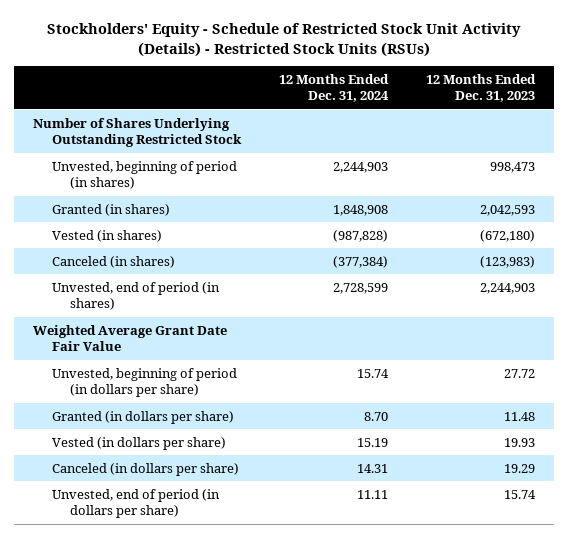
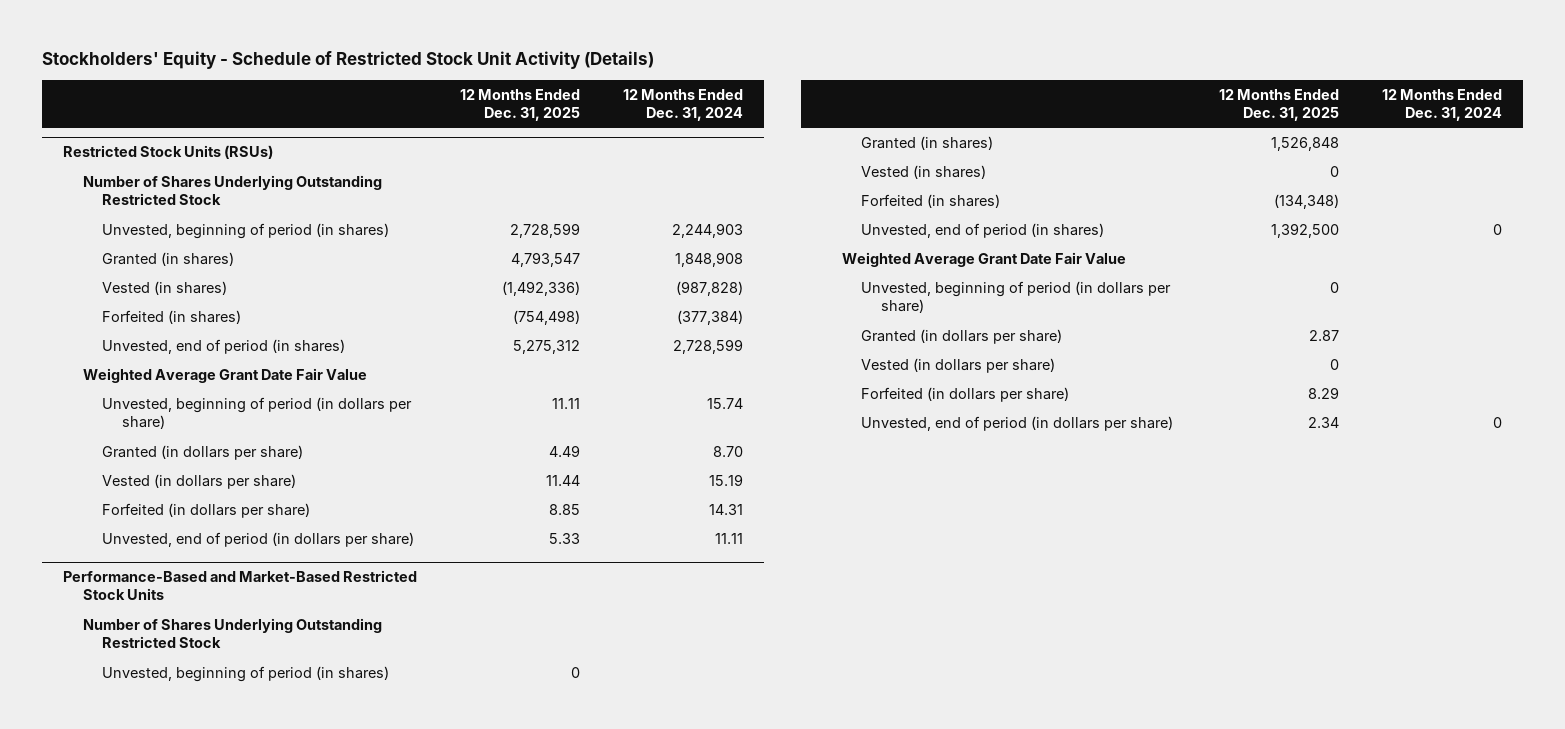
- Stockholders' Equity - Schedule of Restricted Stock Unit Activity (Details) - Restricted Stock Units (RSUs)
+ Stockholders' Equity - Schedule of Restricted Stock Unit Activity (Details)
- | 12 Months Ended Dec. 31, 2024 | 12 Months Ended Dec. 31, 2023
+ | 12 Months Ended Dec. 31, 2025 | 12 Months Ended Dec. 31, 2024
+ Restricted Stock Units (RSUs)
- Canceled (in shares) | (377,384) | (123,983)
+ Forfeited (in shares) | (754,498) | (377,384)
- Canceled (in dollars per share) | 14.31 | 19.29
+ Forfeited (in dollars per share) | 8.85 | 14.31
+ Performance-Based and Market-Based Restricted Stock Units
+ Number of Shares Underlying Outstanding Restricted Stock
+ Unvested, beginning of period (in shares) | 0 |
+ Granted (in shares) | 1,526,848 |
+ Vested (in shares) | 0 |
+ Forfeited (in shares) | (134,348) |
+ Unvested, end of period (in shares) | 1,392,500 | 0
+ Weighted Average Grant Date Fair Value
+ Unvested, beginning of period (in dollars per share) | 0 |
+ Granted (in dollars per share) | 2.87 |
+ Vested (in dollars per share) | 0 |
+ Forfeited (in dollars per share) | 8.29 |
+ Unvested, end of period (in dollars per share) | 2.34 | 0

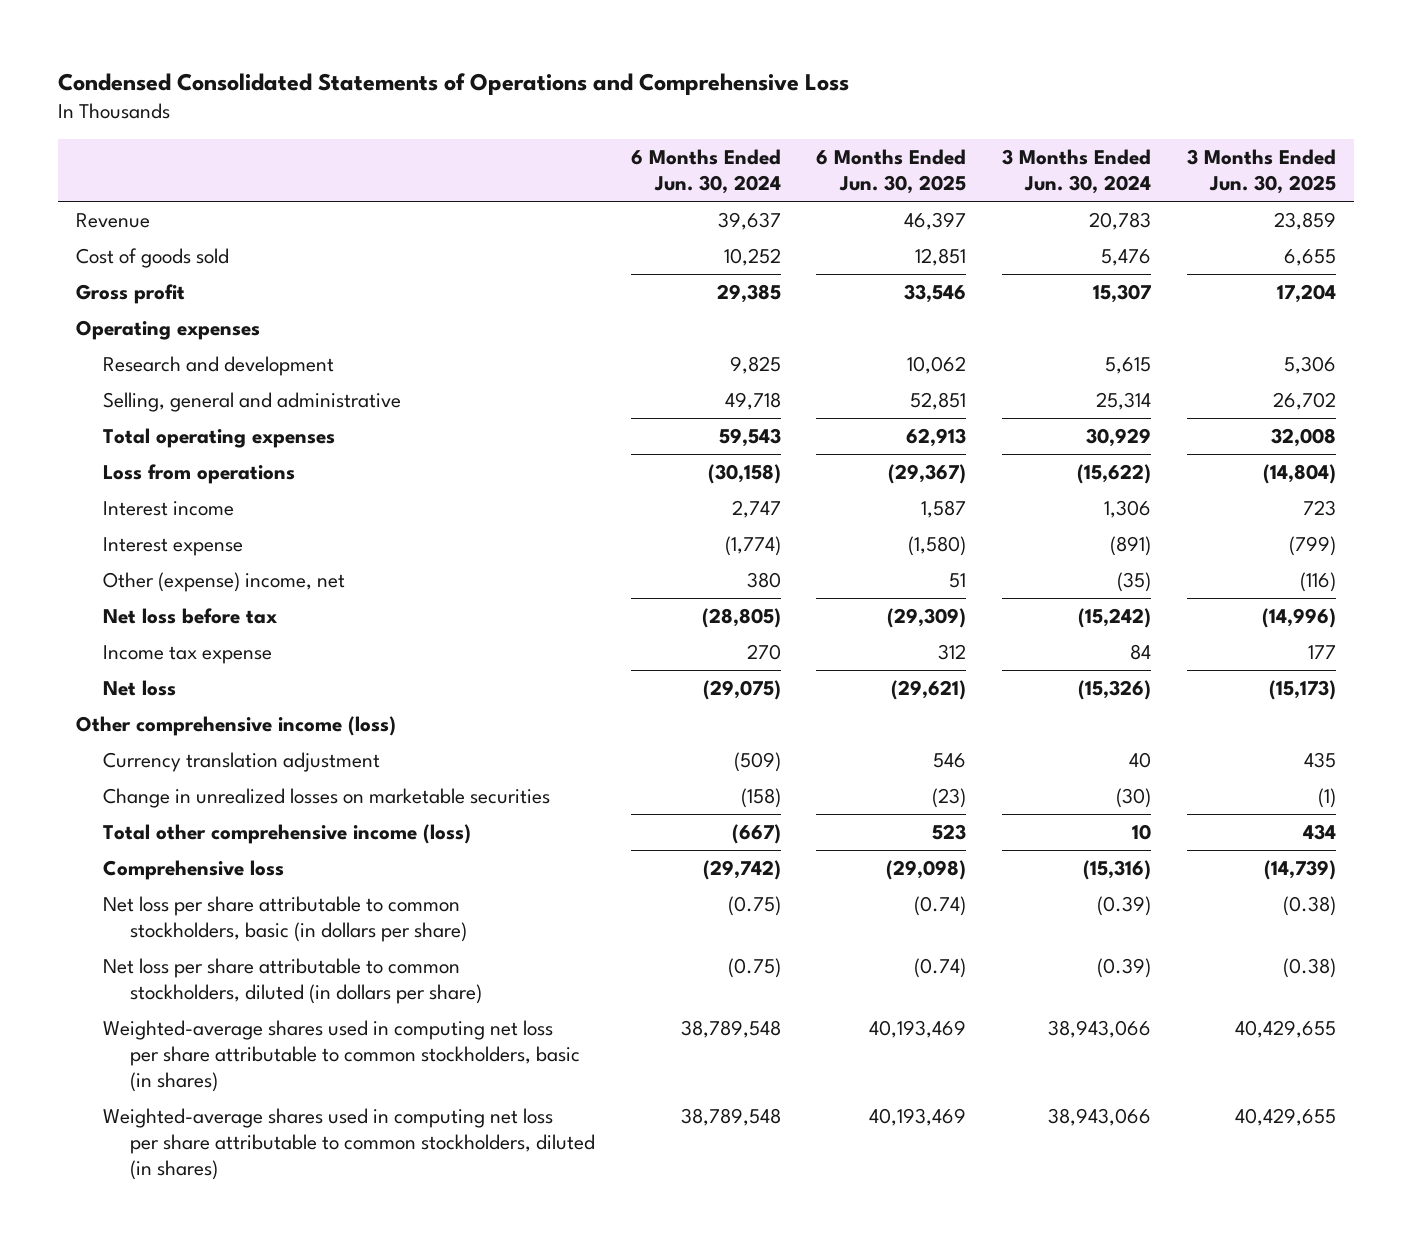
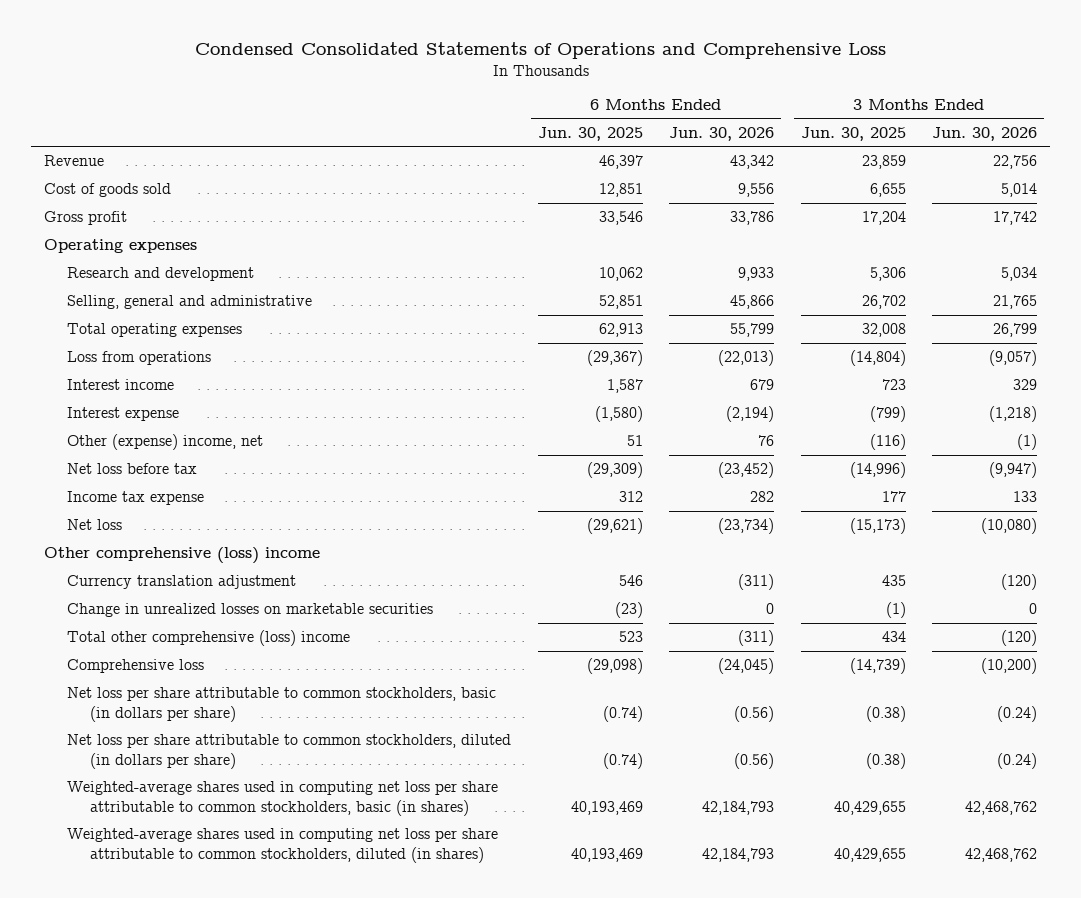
- | 6 Months Ended Jun. 30, 2024 | 6 Months Ended Jun. 30, 2025 | 3 Months Ended Jun. 30, 2024 | 3 Months Ended Jun. 30, 2025
+ | 6 Months Ended Jun. 30, 2025 | 6 Months Ended Jun. 30, 2026 | 3 Months Ended Jun. 30, 2025 | 3 Months Ended Jun. 30, 2026
- Other comprehensive income (loss)
+ Other comprehensive (loss) income
- Total other comprehensive income (loss) | (667) | 523 | 10 | 434
+ Total other comprehensive (loss) income | 523 | (311) | 434 | (120)

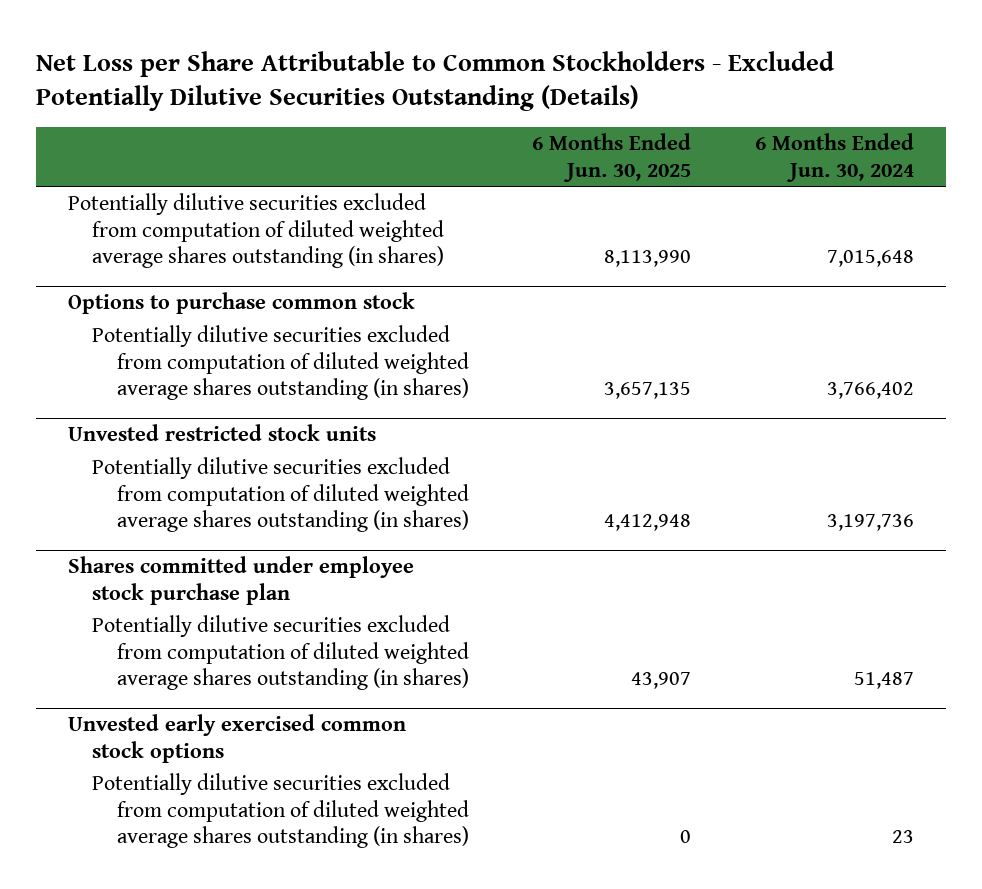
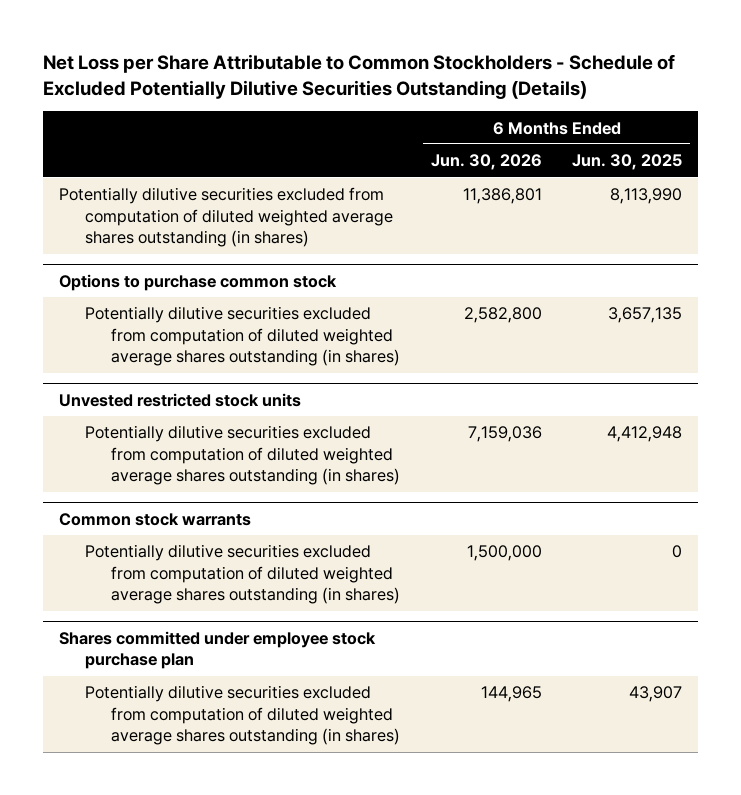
- Net Loss per Share Attributable to Common Stockholders - Excluded Potentially Dilutive Securities Outstanding (Details)
+ Net Loss per Share Attributable to Common Stockholders - Schedule of Excluded Potentially Dilutive Securities Outstanding (Details)
- | 6 Months Ended Jun. 30, 2025 | 6 Months Ended Jun. 30, 2024
+ | 6 Months Ended Jun. 30, 2026 | 6 Months Ended Jun. 30, 2025
+ Common stock warrants
+ Potentially dilutive securities excluded from computation of diluted weighted average shares outstanding (in shares) | 1,500,000 | 0
- Unvested early exercised common stock options
- Potentially dilutive securities excluded from computation of diluted weighted average shares outstanding (in shares) | 0 | 23

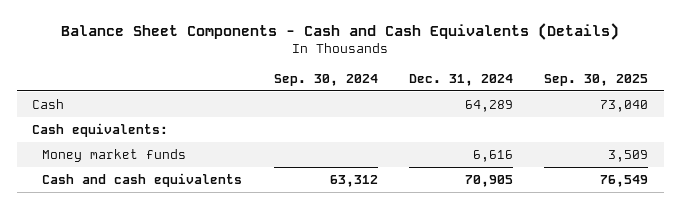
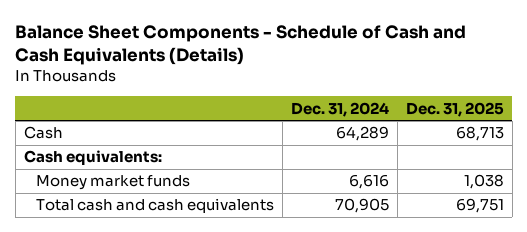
- Balance Sheet Components - Cash and Cash Equivalents (Details)
+ Balance Sheet Components - Schedule of Cash and Cash Equivalents (Details)
- | Sep. 30, 2024 | Dec. 31, 2024 | Sep. 30, 2025
+ | Dec. 31, 2024 | Dec. 31, 2025
- Cash and cash equivalents | 63,312 | 70,905 | 76,549
+ Total cash and cash equivalents | 70,905 | 69,751

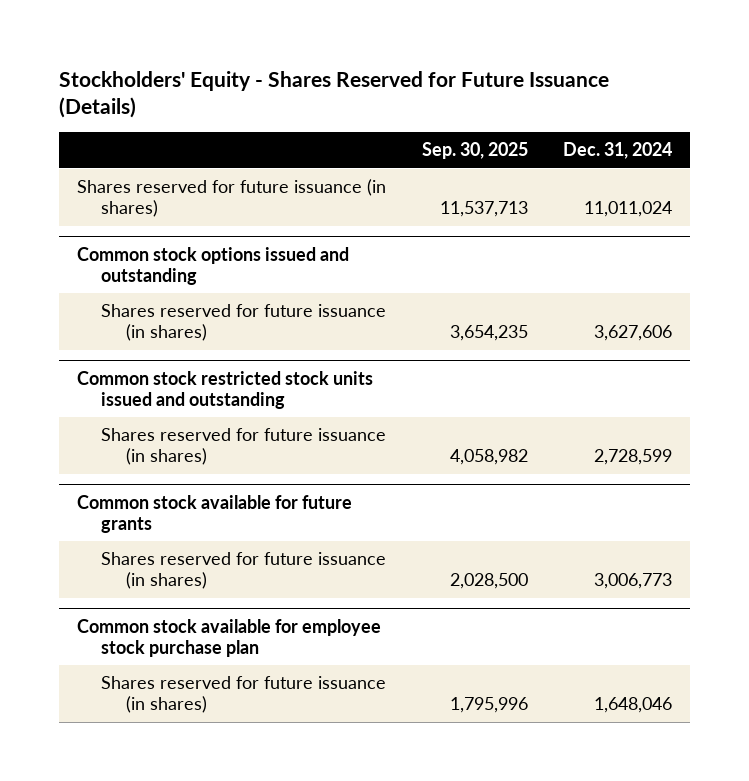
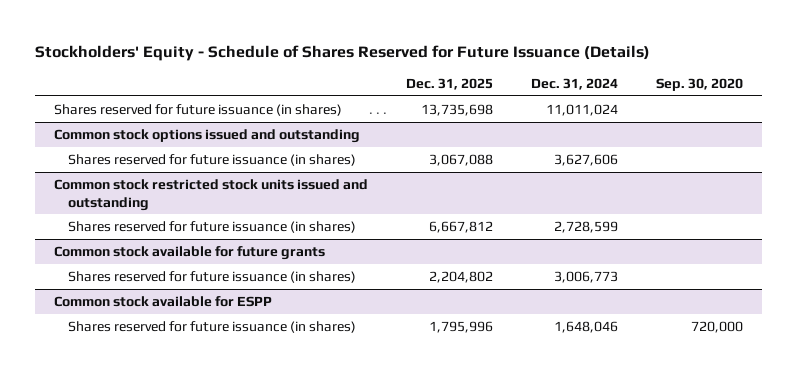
- Stockholders' Equity - Shares Reserved for Future Issuance (Details)
+ Stockholders' Equity - Schedule of Shares Reserved for Future Issuance (Details)
- | Sep. 30, 2025 | Dec. 31, 2024
+ | Dec. 31, 2025 | Dec. 31, 2024 | Sep. 30, 2020
- Common stock available for employee stock purchase plan
+ Common stock available for ESPP

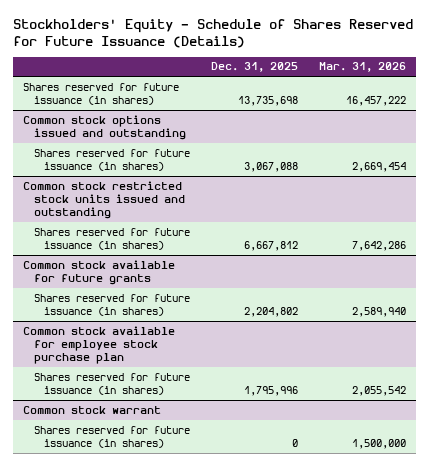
- | Dec. 31, 2025 | Dec. 31, 2024 | Sep. 30, 2020
+ | Dec. 31, 2025 | Mar. 31, 2026
- Common stock available for ESPP
+ Common stock available for employee stock purchase plan
+ Common stock warrant
+ Shares reserved for future issuance (in shares) | 0 | 1,500,000

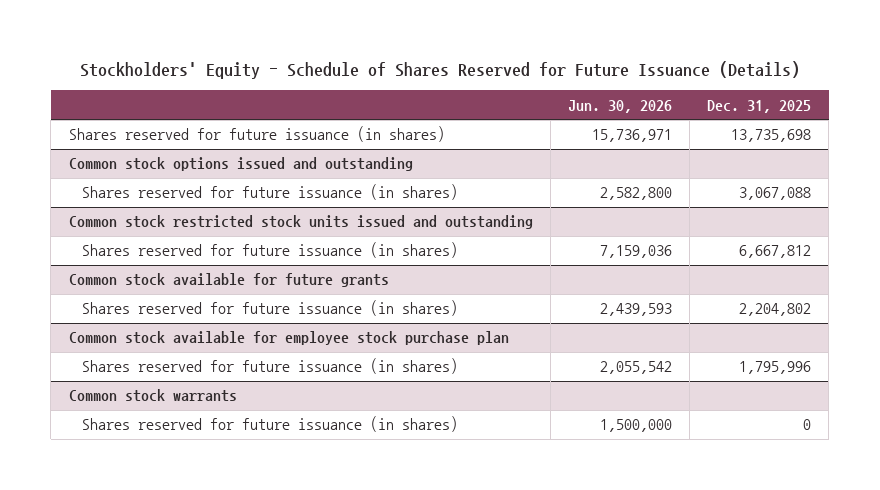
- | Dec. 31, 2025 | Mar. 31, 2026
+ | Jun. 30, 2026 | Dec. 31, 2025
- Common stock warrant
+ Common stock warrants

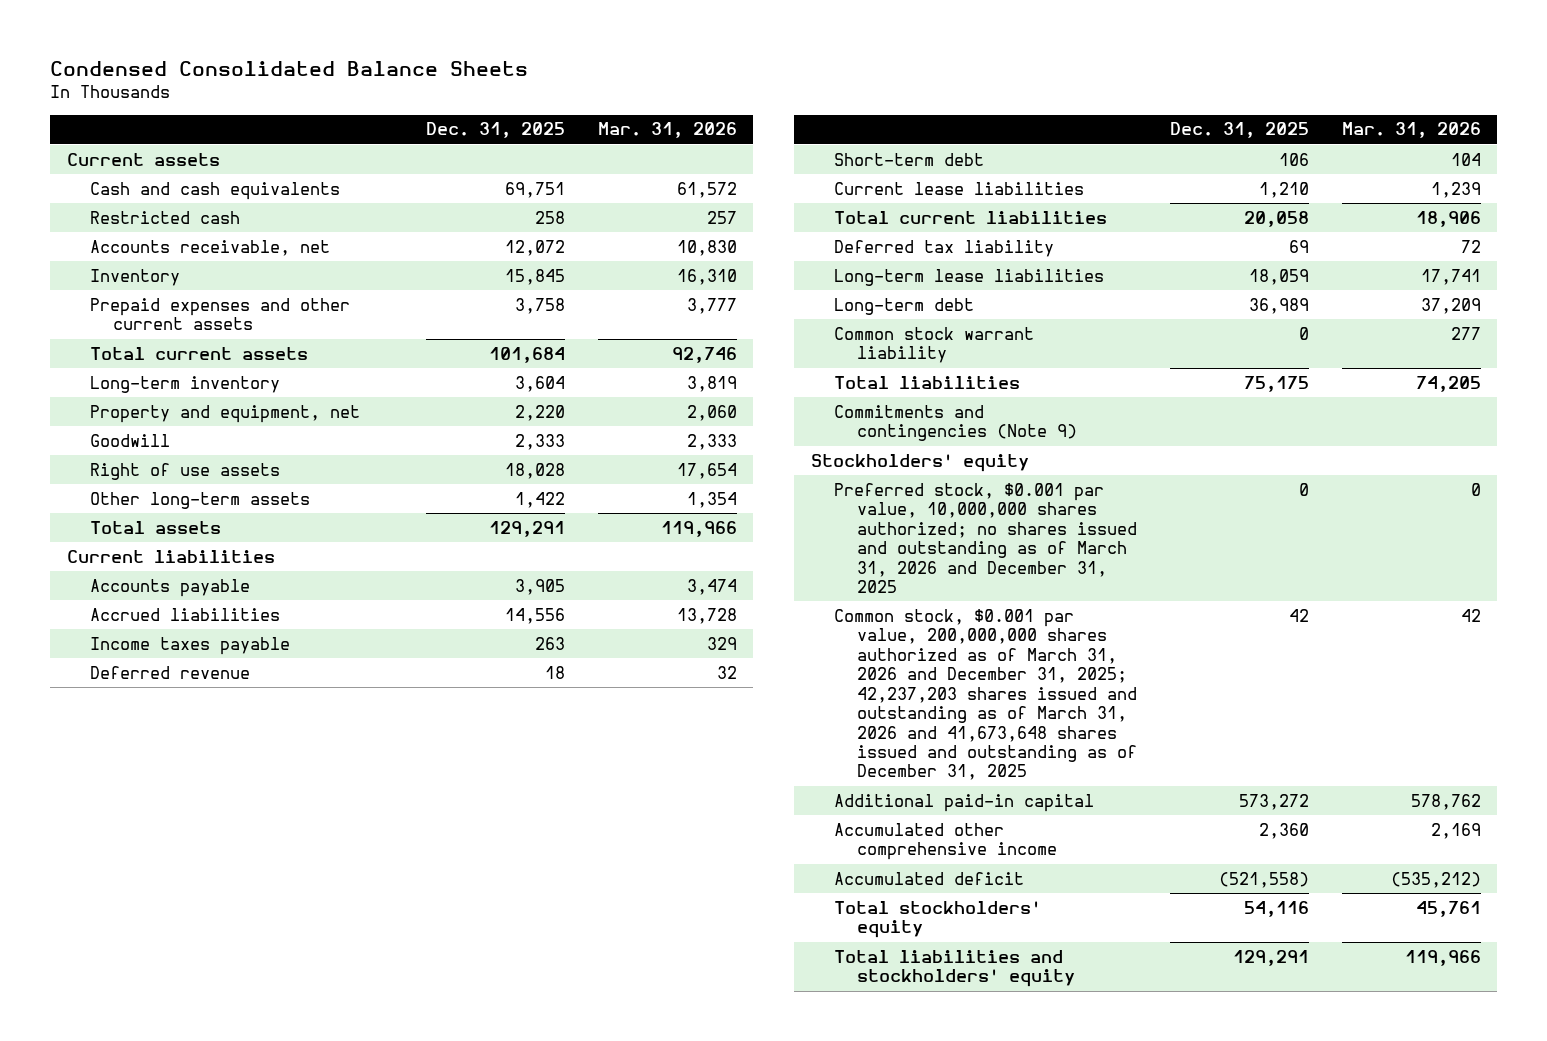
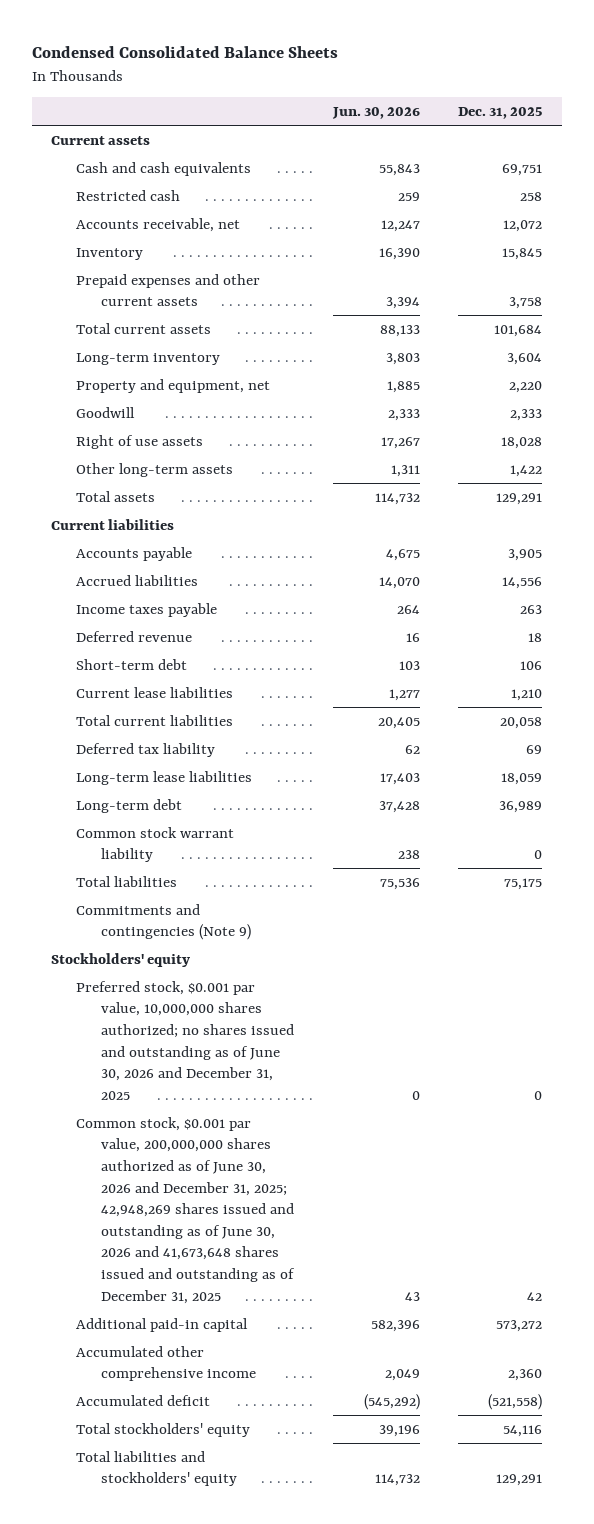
- | Dec. 31, 2025 | Mar. 31, 2026
+ | Jun. 30, 2026 | Dec. 31, 2025
- Preferred stock, $0.001 par value, 10,000,000 shares authorized; no shares issued and outstanding as of March 31, 2026 and December 31, 2025 | 0 | 0
- Common stock, $0.001 par value, 200,000,000 shares authorized as of March 31, 2026 and December 31, 2025; 42,237,203 shares issued and outstanding as of March 31, 2026 and 41,673,648 shares issued and outstanding as of December 31, 2025 | 42 | 42
+ Preferred stock, $0.001 par value, 10,000,000 shares authorized; no shares issued and outstanding as of June 30, 2026 and December 31, 2025 | 0 | 0
+ Common stock, $0.001 par value, 200,000,000 shares authorized as of June 30, 2026 and December 31, 2025; 42,948,269 shares issued and outstanding as of June 30, 2026 and 41,673,648 shares issued and outstanding as of December 31, 2025 | 43 | 42

